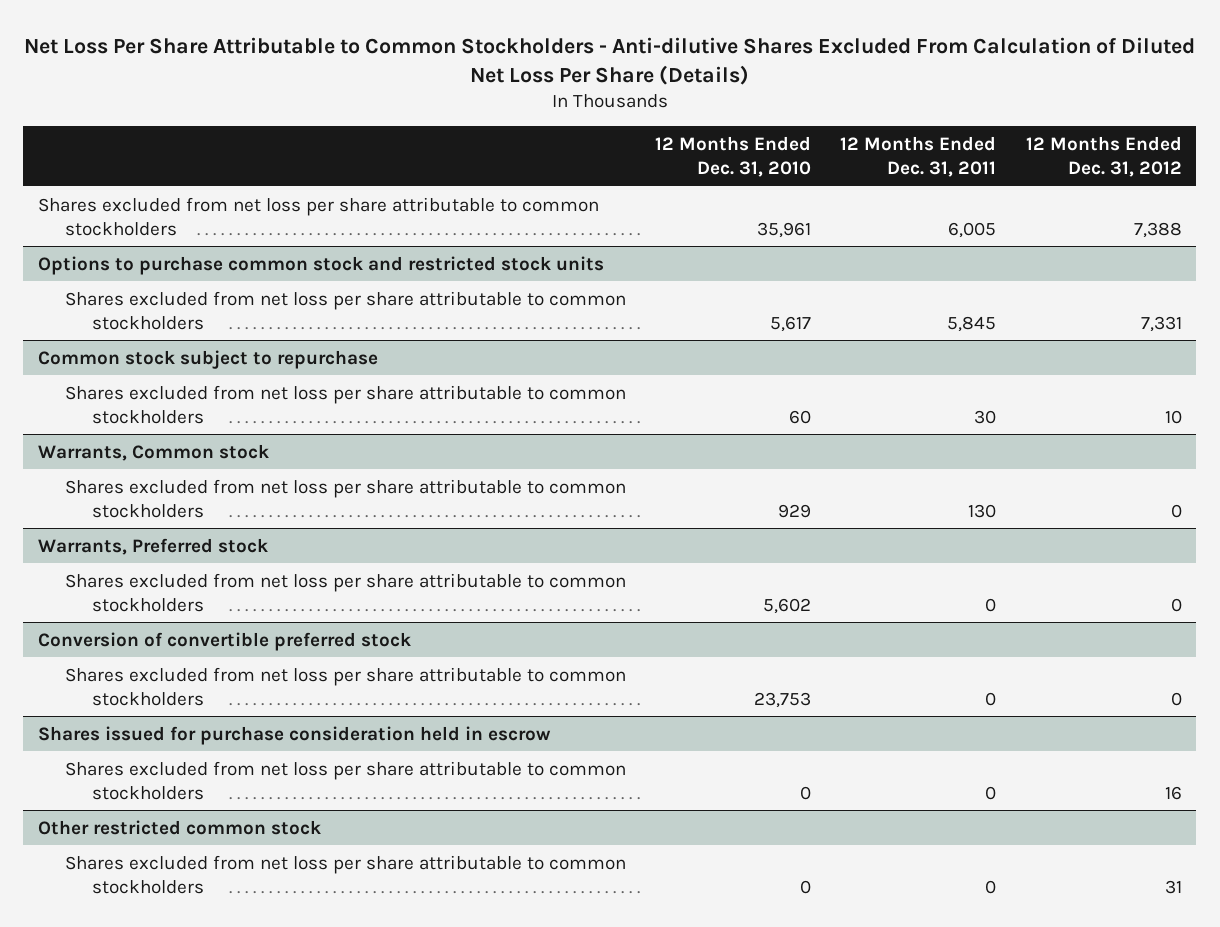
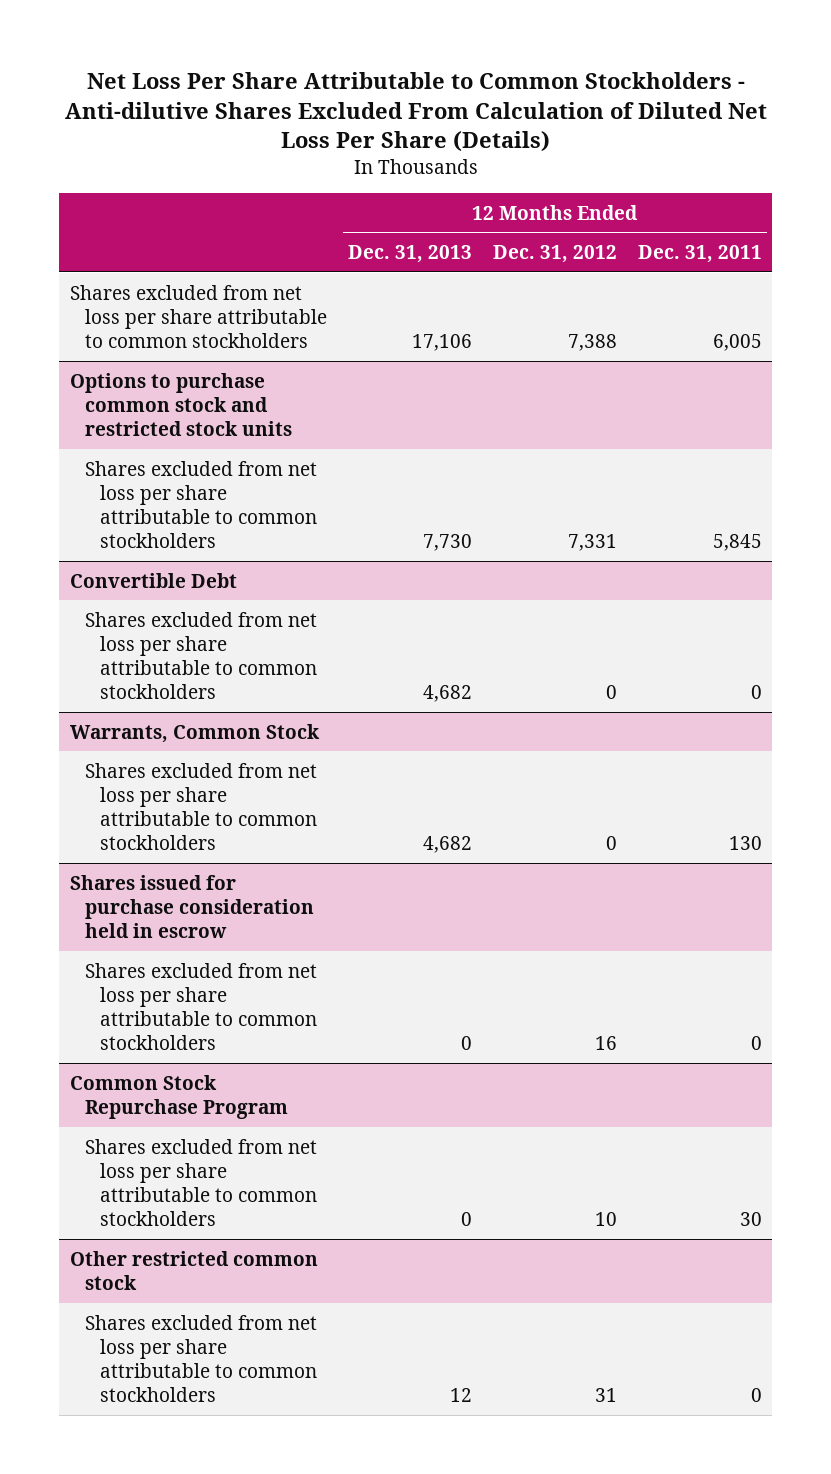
- | 12 Months Ended Dec. 31, 2010 | 12 Months Ended Dec. 31, 2011 | 12 Months Ended Dec. 31, 2012
+ | 12 Months Ended Dec. 31, 2013 | 12 Months Ended Dec. 31, 2012 | 12 Months Ended Dec. 31, 2011
- Common stock subject to repurchase
- Shares excluded from net loss per share attributable to common stockholders | 60 | 30 | 10
- Warrants, Common stock
- Shares excluded from net loss per share attributable to common stockholders | 929 | 130 | 0
- Warrants, Preferred stock
- Shares excluded from net loss per share attributable to common stockholders | 5,602 | 0 | 0
- Conversion of convertible preferred stock
+ Convertible Debt
+ Warrants, Common Stock
+ Shares excluded from net loss per share attributable to common stockholders | 4,682 | 0 | 130
+ Common Stock Repurchase Program
+ Shares excluded from net loss per share attributable to common stockholders | 0 | 10 | 30

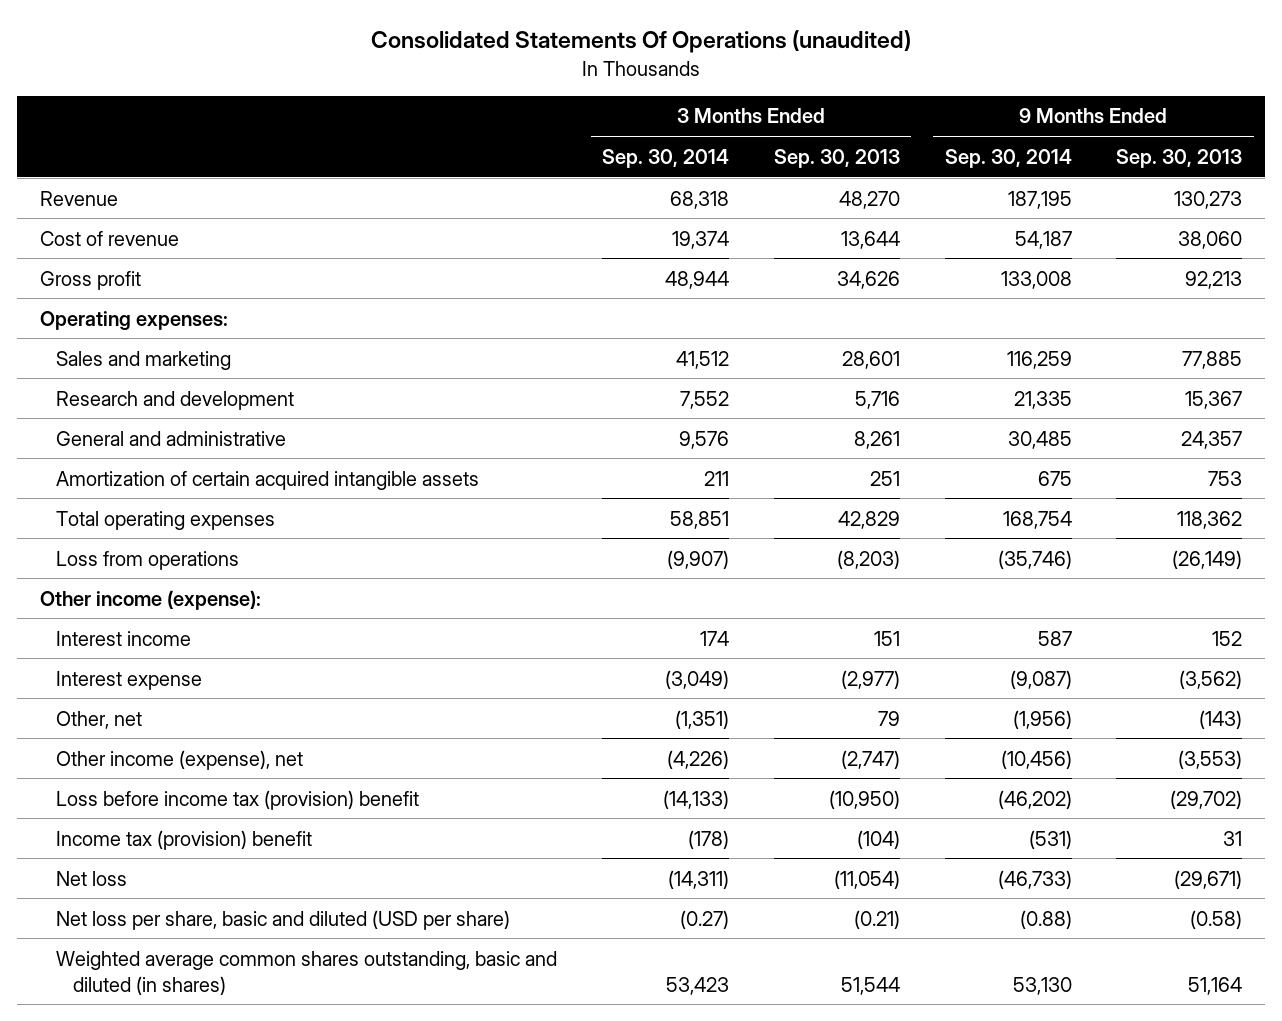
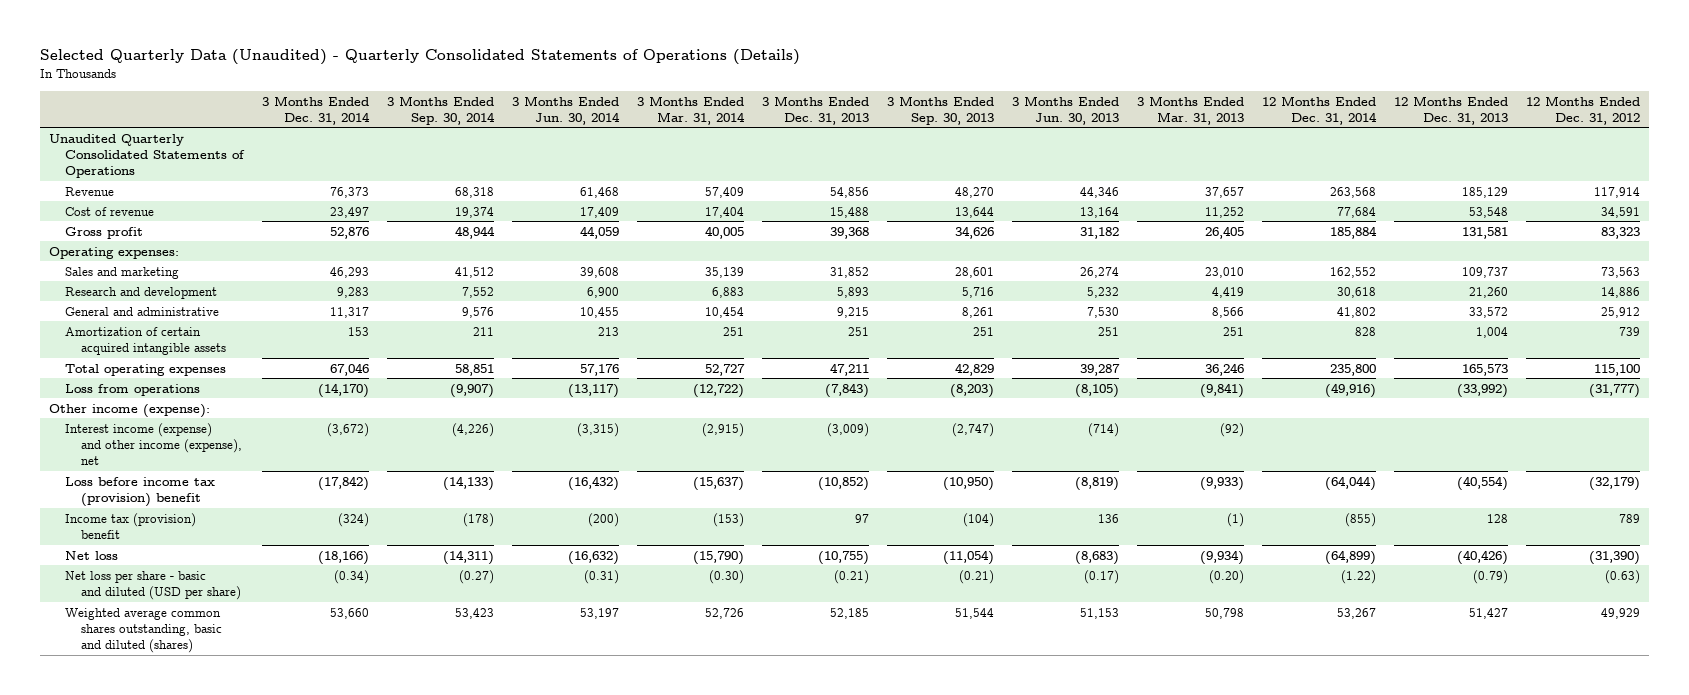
- Consolidated Statements Of Operations (unaudited)
+ Selected Quarterly Data (Unaudited) - Quarterly Consolidated Statements of Operations (Details)
- | 3 Months Ended Sep. 30, 2014 | 3 Months Ended Sep. 30, 2013 | 9 Months Ended Sep. 30, 2014 | 9 Months Ended Sep. 30, 2013
+ | 3 Months Ended Dec. 31, 2014 | 3 Months Ended Sep. 30, 2014 | 3 Months Ended Jun. 30, 2014 | 3 Months Ended Mar. 31, 2014 | 3 Months Ended Dec. 31, 2013 | 3 Months Ended Sep. 30, 2013 | 3 Months Ended Jun. 30, 2013 | 3 Months Ended Mar. 31, 2013 | 12 Months Ended Dec. 31, 2014 | 12 Months Ended Dec. 31, 2013 | 12 Months Ended Dec. 31, 2012
+ Unaudited Quarterly Consolidated Statements of Operations
- Interest income | 174 | 151 | 587 | 152
- Interest expense | (3,049) | (2,977) | (9,087) | (3,562)
- Other, net | (1,351) | 79 | (1,956) | (143)
- Other income (expense), net | (4,226) | (2,747) | (10,456) | (3,553)
+ Interest income (expense) and other income (expense), net | (3,672) | (4,226) | (3,315) | (2,915) | (3,009) | (2,747) | (714) | (92) | | |
- Net loss per share, basic and diluted (USD per share) | (0.27) | (0.21) | (0.88) | (0.58)
- Weighted average common shares outstanding, basic and diluted (in shares) | 53,423 | 51,544 | 53,130 | 51,164
+ Net loss per share - basic and diluted (USD per share) | (0.34) | (0.27) | (0.31) | (0.30) | (0.21) | (0.21) | (0.17) | (0.20) | (1.22) | (0.79) | (0.63)
+ Weighted average common shares outstanding, basic and diluted (shares) | 53,660 | 53,423 | 53,197 | 52,726 | 52,185 | 51,544 | 51,153 | 50,798 | 53,267 | 51,427 | 49,929

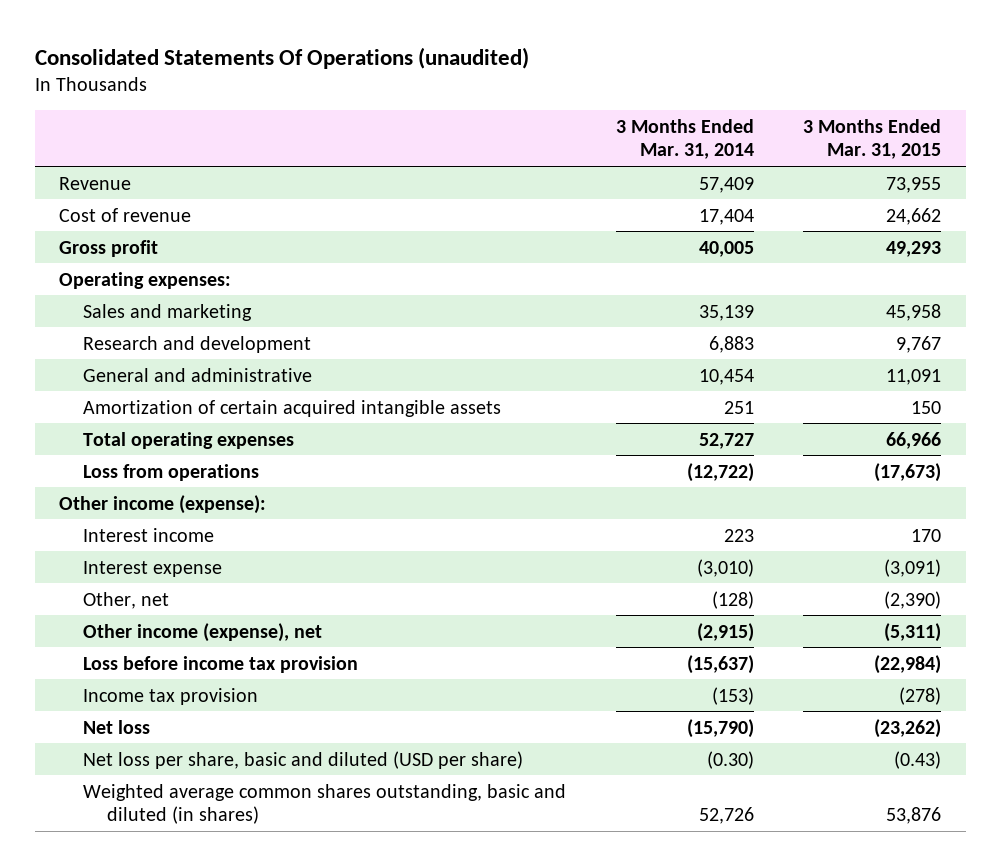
- Selected Quarterly Data (Unaudited) - Quarterly Consolidated Statements of Operations (Details)
+ Consolidated Statements Of Operations (unaudited)
- | 3 Months Ended Dec. 31, 2014 | 3 Months Ended Sep. 30, 2014 | 3 Months Ended Jun. 30, 2014 | 3 Months Ended Mar. 31, 2014 | 3 Months Ended Dec. 31, 2013 | 3 Months Ended Sep. 30, 2013 | 3 Months Ended Jun. 30, 2013 | 3 Months Ended Mar. 31, 2013 | 12 Months Ended Dec. 31, 2014 | 12 Months Ended Dec. 31, 2013 | 12 Months Ended Dec. 31, 2012
+ | 3 Months Ended Mar. 31, 2014 | 3 Months Ended Mar. 31, 2015
- Unaudited Quarterly Consolidated Statements of Operations
- Interest income (expense) and other income (expense), net | (3,672) | (4,226) | (3,315) | (2,915) | (3,009) | (2,747) | (714) | (92) | | |
- Loss before income tax (provision) benefit | (17,842) | (14,133) | (16,432) | (15,637) | (10,852) | (10,950) | (8,819) | (9,933) | (64,044) | (40,554) | (32,179)
- Income tax (provision) benefit | (324) | (178) | (200) | (153) | 97 | (104) | 136 | (1) | (855) | 128 | 789
+ Interest income | 223 | 170
+ Interest expense | (3,010) | (3,091)
+ Other, net | (128) | (2,390)
+ Other income (expense), net | (2,915) | (5,311)
+ Loss before income tax provision | (15,637) | (22,984)
+ Income tax provision | (153) | (278)
- Net loss per share - basic and diluted (USD per share) | (0.34) | (0.27) | (0.31) | (0.30) | (0.21) | (0.21) | (0.17) | (0.20) | (1.22) | (0.79) | (0.63)
- Weighted average common shares outstanding, basic and diluted (shares) | 53,660 | 53,423 | 53,197 | 52,726 | 52,185 | 51,544 | 51,153 | 50,798 | 53,267 | 51,427 | 49,929
+ Net loss per share, basic and diluted (USD per share) | (0.30) | (0.43)
+ Weighted average common shares outstanding, basic and diluted (in shares) | 52,726 | 53,876

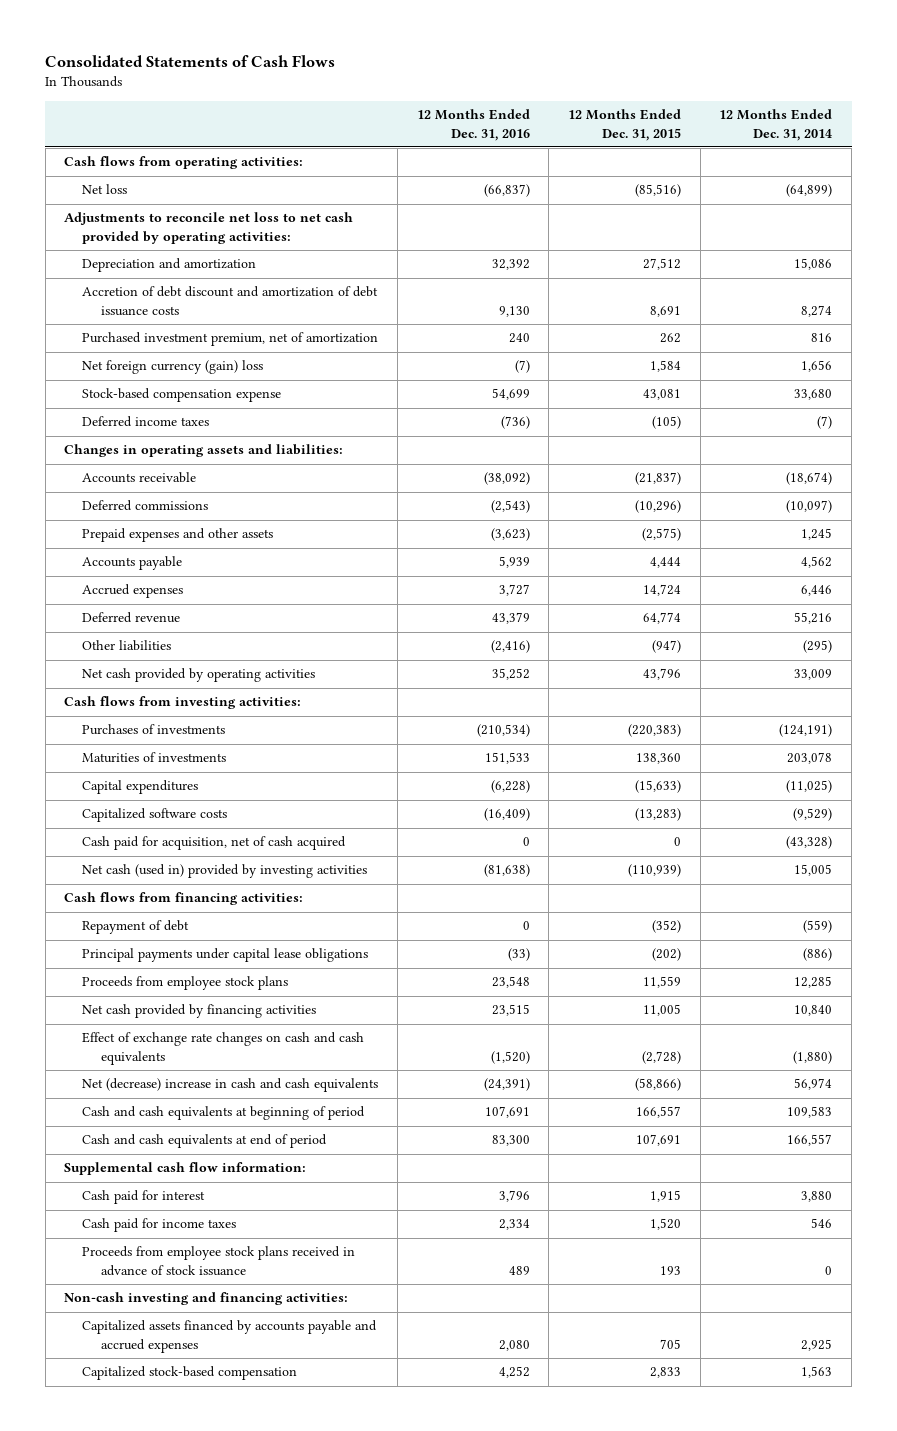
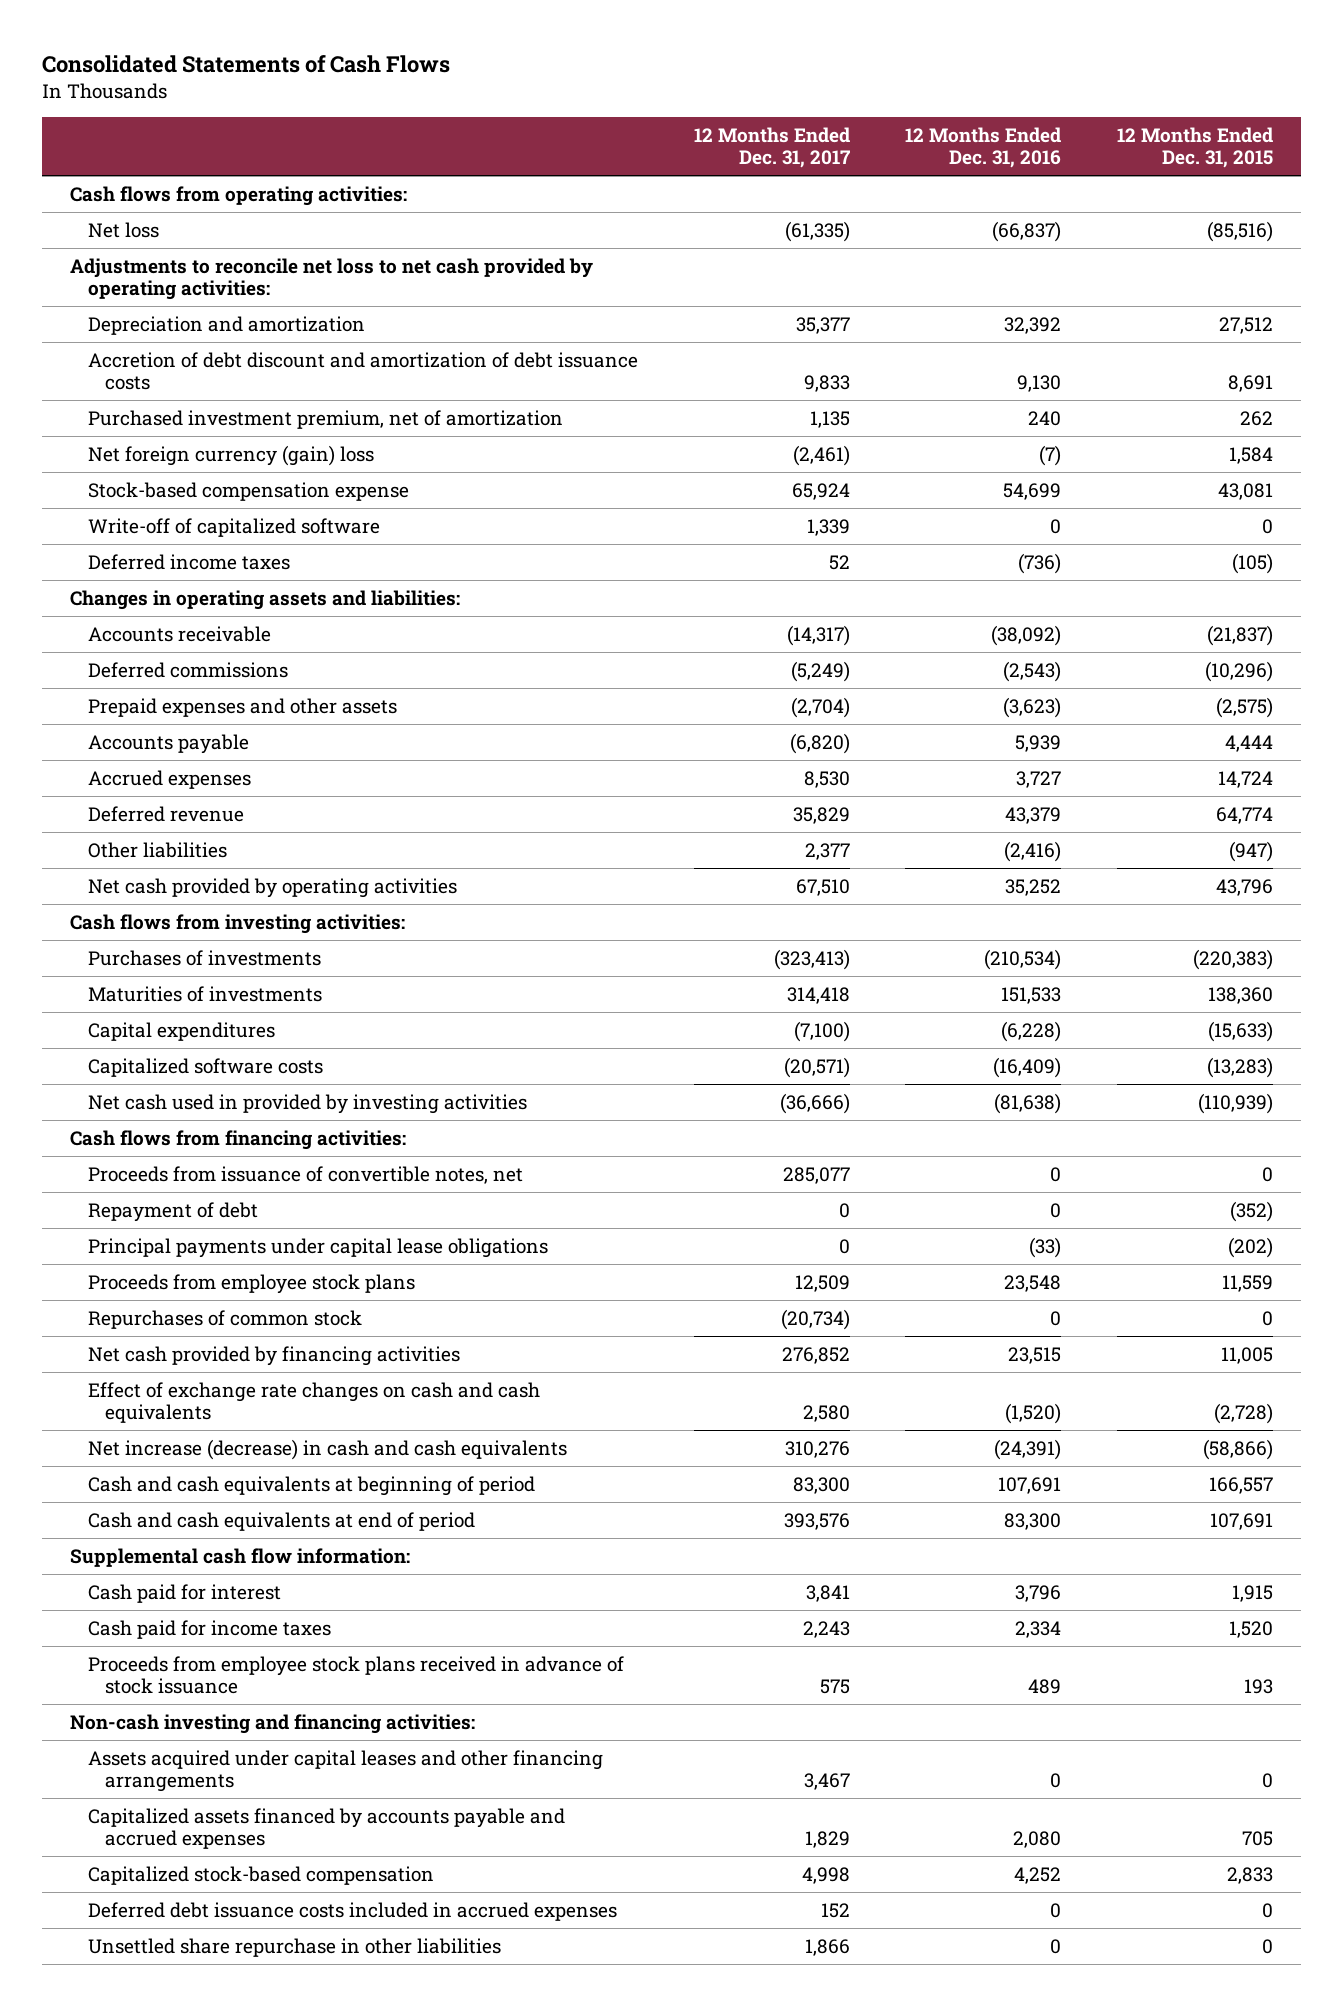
- | 12 Months Ended Dec. 31, 2016 | 12 Months Ended Dec. 31, 2015 | 12 Months Ended Dec. 31, 2014
+ | 12 Months Ended Dec. 31, 2017 | 12 Months Ended Dec. 31, 2016 | 12 Months Ended Dec. 31, 2015
+ Write-off of capitalized software | 1,339 | 0 | 0
- Cash paid for acquisition, net of cash acquired | 0 | 0 | (43,328)
- Net cash (used in) provided by investing activities | (81,638) | (110,939) | 15,005
+ Net cash used in provided by investing activities | (36,666) | (81,638) | (110,939)
+ Proceeds from issuance of convertible notes, net | 285,077 | 0 | 0
+ Repurchases of common stock | (20,734) | 0 | 0
- Net (decrease) increase in cash and cash equivalents | (24,391) | (58,866) | 56,974
+ Net increase (decrease) in cash and cash equivalents | 310,276 | (24,391) | (58,866)
+ Assets acquired under capital leases and other financing arrangements | 3,467 | 0 | 0
+ Deferred debt issuance costs included in accrued expenses | 152 | 0 | 0
+ Unsettled share repurchase in other liabilities | 1,866 | 0 | 0

